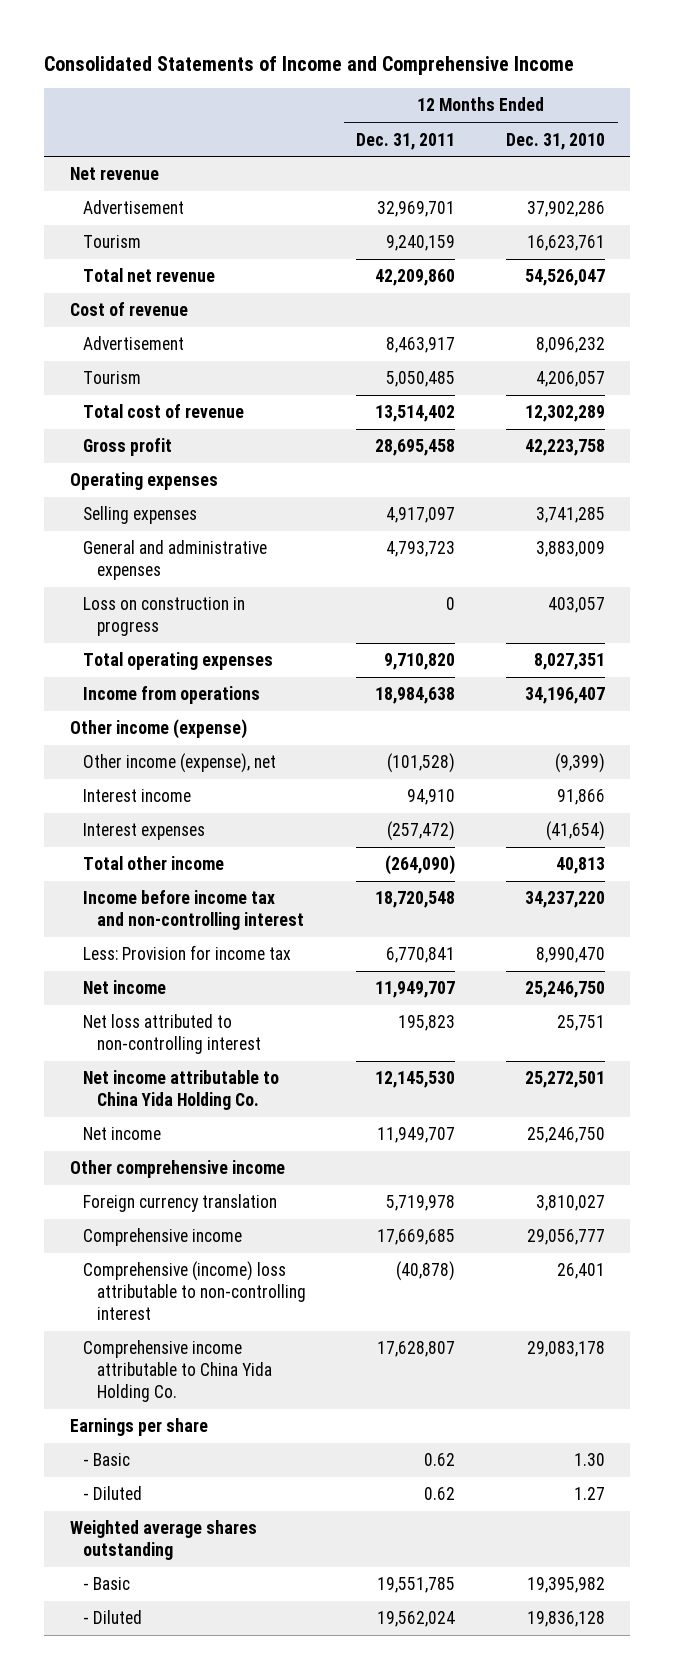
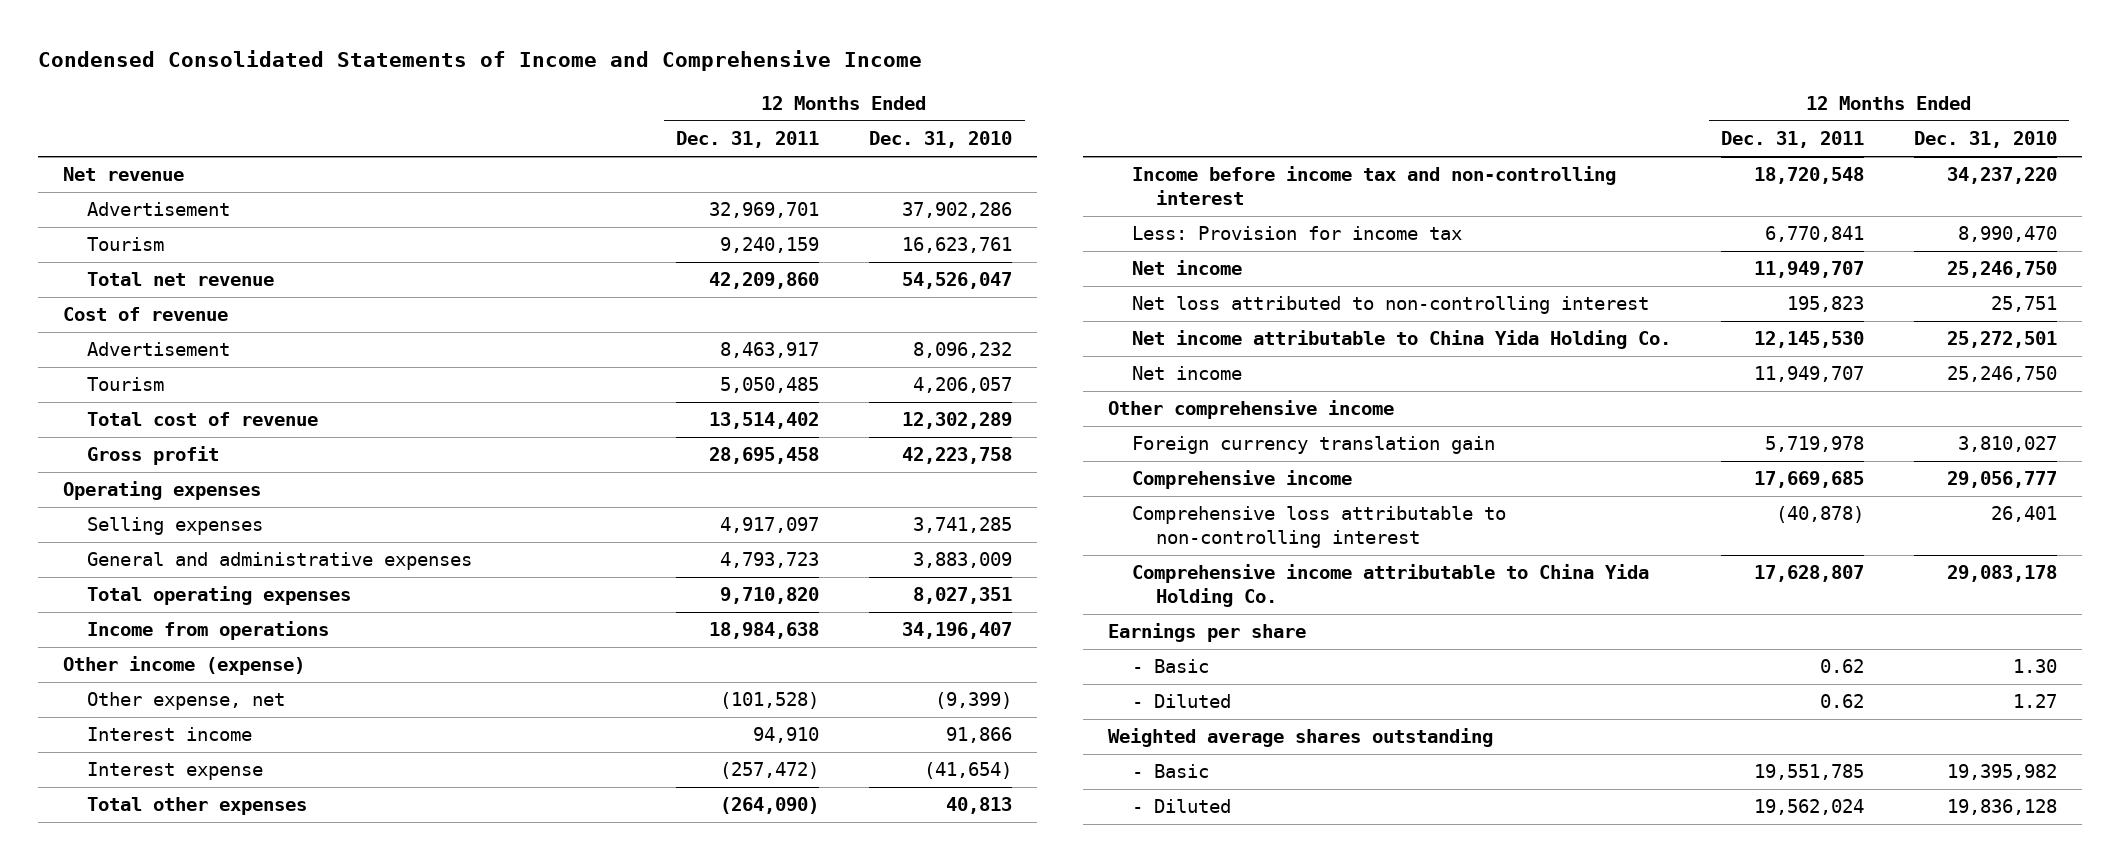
- Consolidated Statements of Income and Comprehensive Income
+ Condensed Consolidated Statements of Income and Comprehensive Income
- Loss on construction in progress | 0 | 403,057
- Other income (expense), net | (101,528) | (9,399)
+ Other expense, net | (101,528) | (9,399)
- Interest expenses | (257,472) | (41,654)
- Total other income | (264,090) | 40,813
+ Interest expense | (257,472) | (41,654)
+ Total other expenses | (264,090) | 40,813
- Foreign currency translation | 5,719,978 | 3,810,027
+ Foreign currency translation gain | 5,719,978 | 3,810,027
- Comprehensive (income) loss attributable to non-controlling interest | (40,878) | 26,401
+ Comprehensive loss attributable to non-controlling interest | (40,878) | 26,401

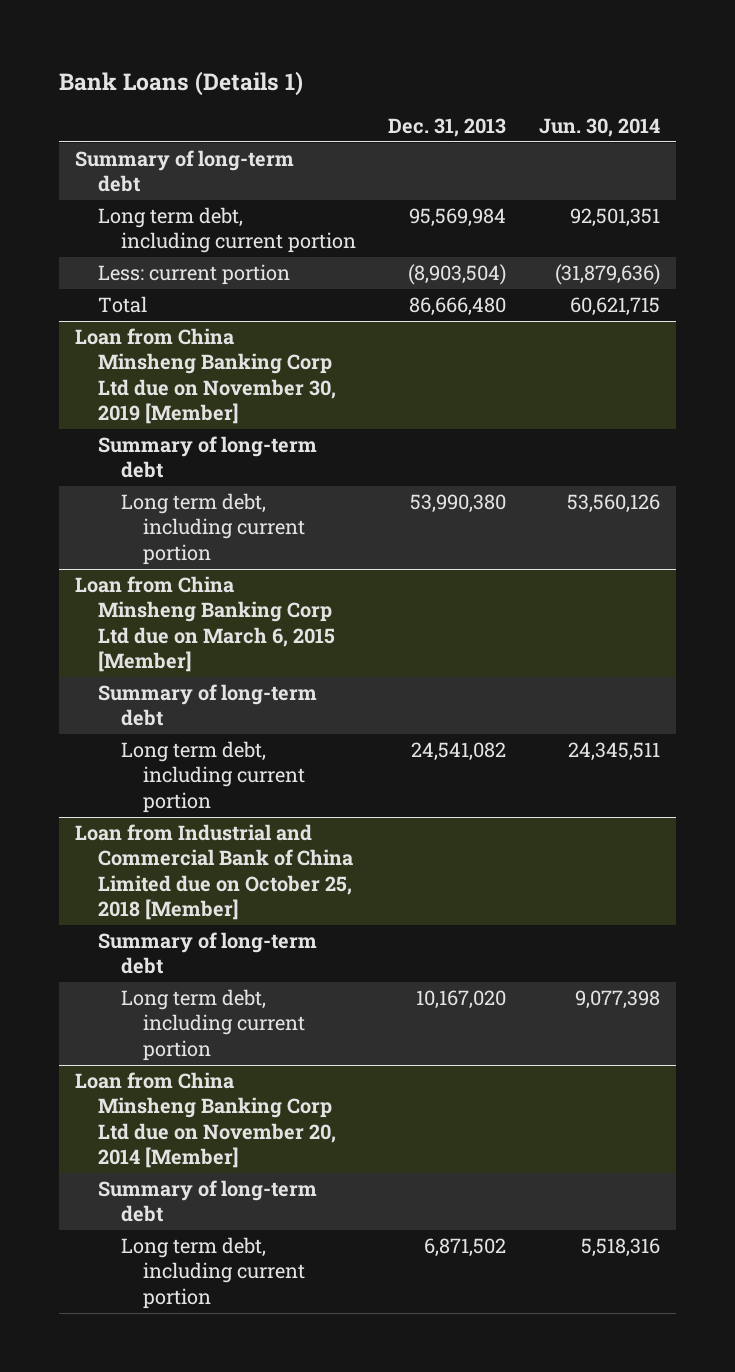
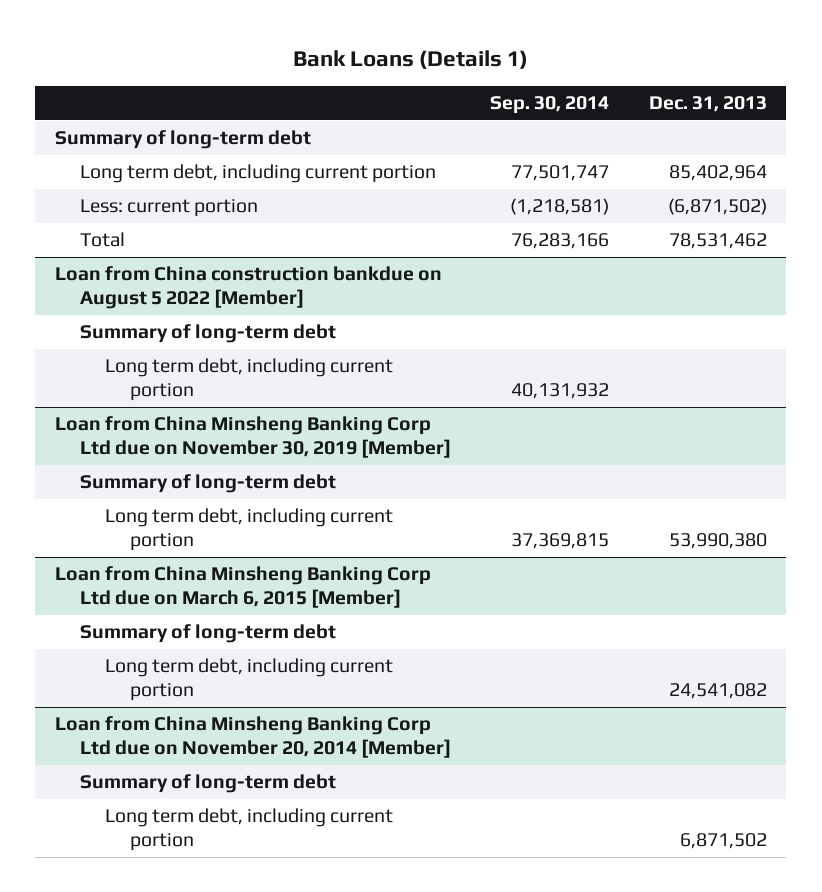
- | Dec. 31, 2013 | Jun. 30, 2014
+ | Sep. 30, 2014 | Dec. 31, 2013
- Long term debt, including current portion | 95,569,984 | 92,501,351
- Less: current portion | (8,903,504) | (31,879,636)
- Total | 86,666,480 | 60,621,715
+ Long term debt, including current portion | 77,501,747 | 85,402,964
+ Less: current portion | (1,218,581) | (6,871,502)
+ Total | 76,283,166 | 78,531,462
+ Loan from China construction bankdue on August 5 2022 [Member]
+ Summary of long-term debt
+ Long term debt, including current portion | 40,131,932 |
- Loan from Industrial and Commercial Bank of China Limited due on October 25, 2018 [Member]
- Summary of long-term debt
- Long term debt, including current portion | 10,167,020 | 9,077,398

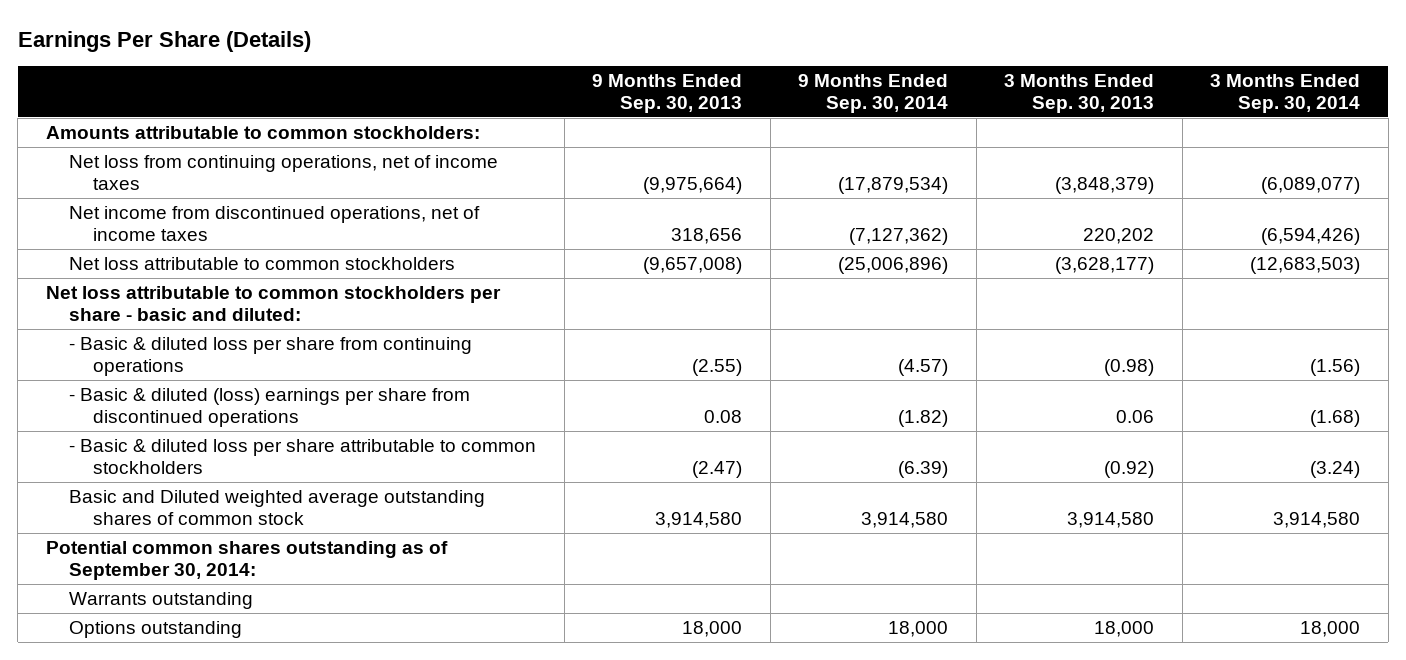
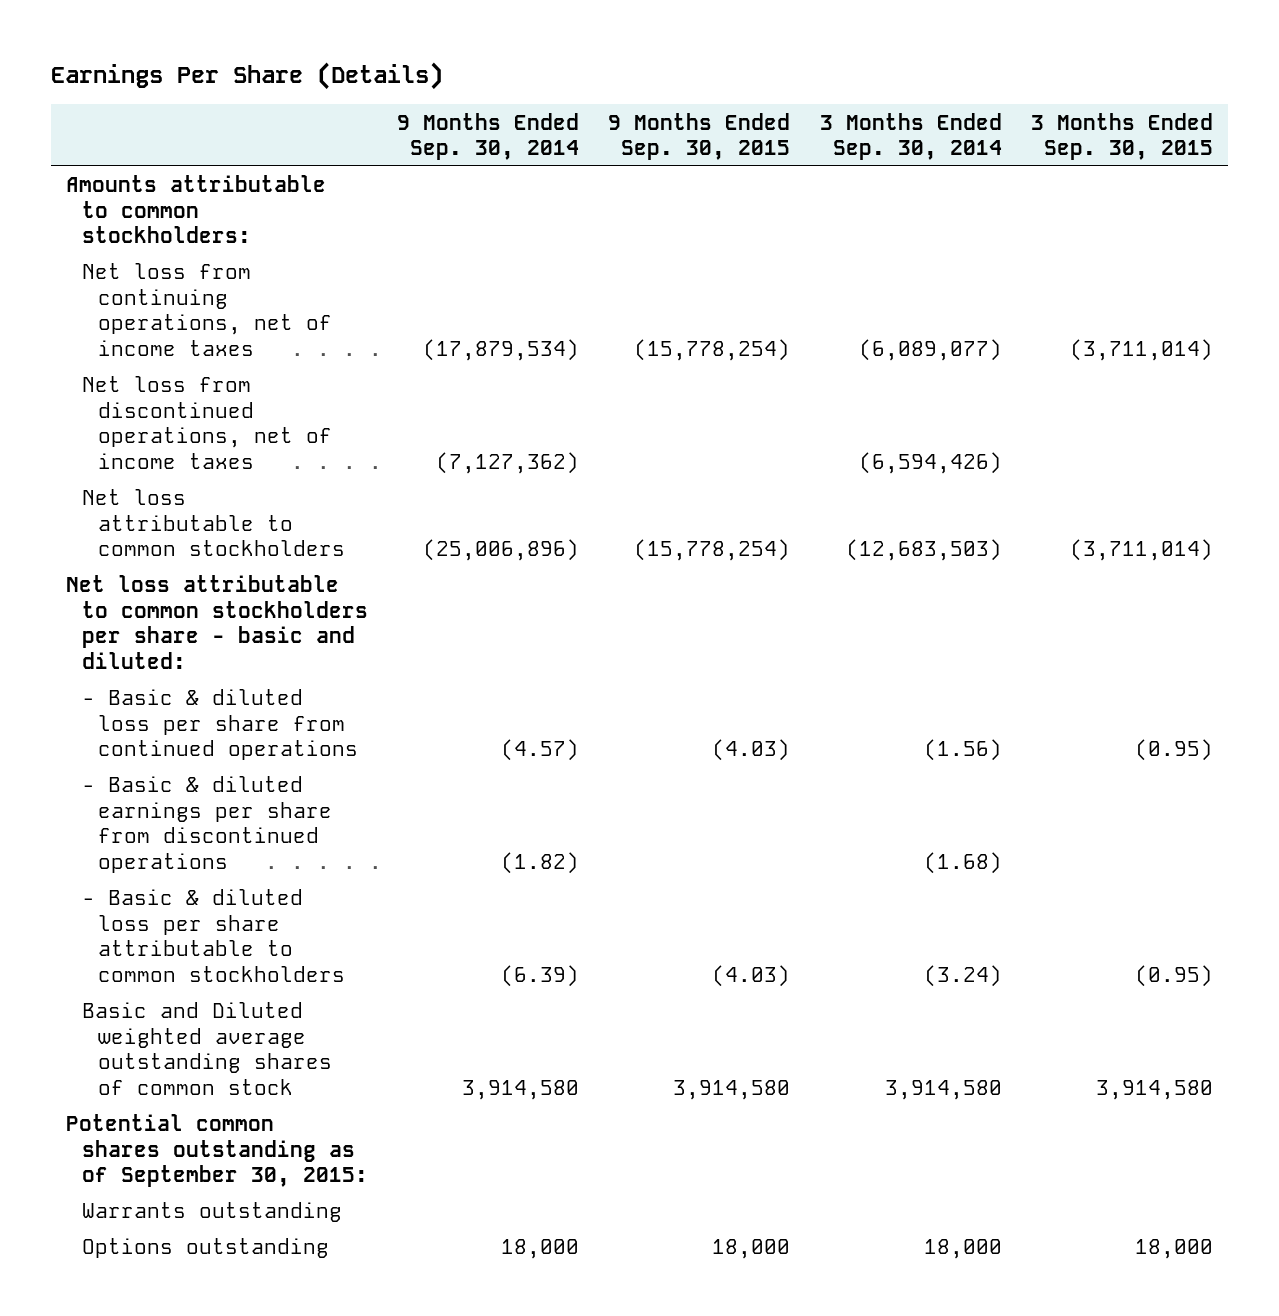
- | 9 Months Ended Sep. 30, 2013 | 9 Months Ended Sep. 30, 2014 | 3 Months Ended Sep. 30, 2013 | 3 Months Ended Sep. 30, 2014
+ | 9 Months Ended Sep. 30, 2014 | 9 Months Ended Sep. 30, 2015 | 3 Months Ended Sep. 30, 2014 | 3 Months Ended Sep. 30, 2015
- Net income from discontinued operations, net of income taxes | 318,656 | (7,127,362) | 220,202 | (6,594,426)
+ Net loss from discontinued operations, net of income taxes | (7,127,362) | | (6,594,426) |
- - Basic & diluted loss per share from continuing operations | (2.55) | (4.57) | (0.98) | (1.56)
- - Basic & diluted (loss) earnings per share from discontinued operations | 0.08 | (1.82) | 0.06 | (1.68)
+ - Basic & diluted loss per share from continued operations | (4.57) | (4.03) | (1.56) | (0.95)
+ - Basic & diluted earnings per share from discontinued operations | (1.82) | | (1.68) |
- Potential common shares outstanding as of September 30, 2014:
+ Potential common shares outstanding as of September 30, 2015:

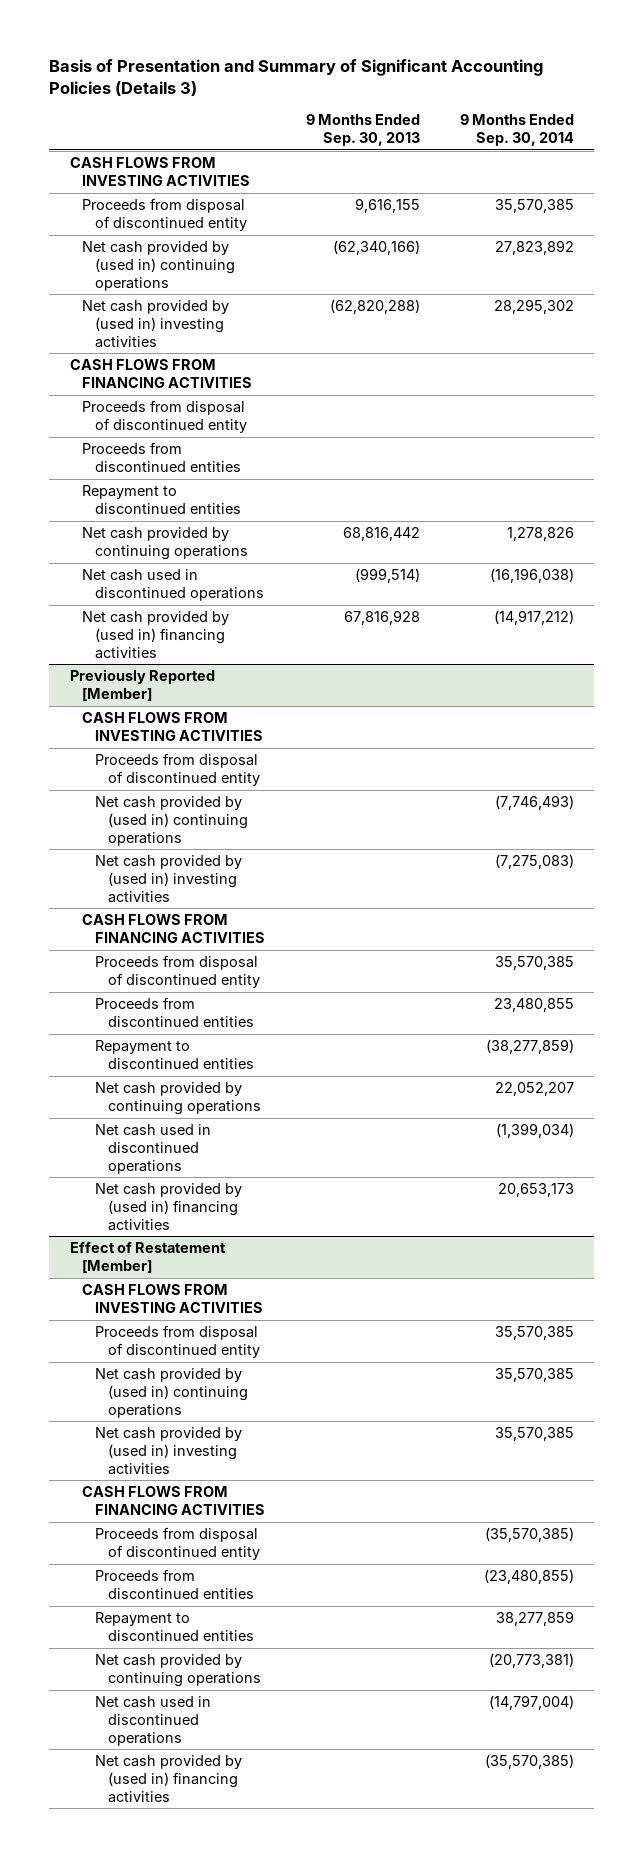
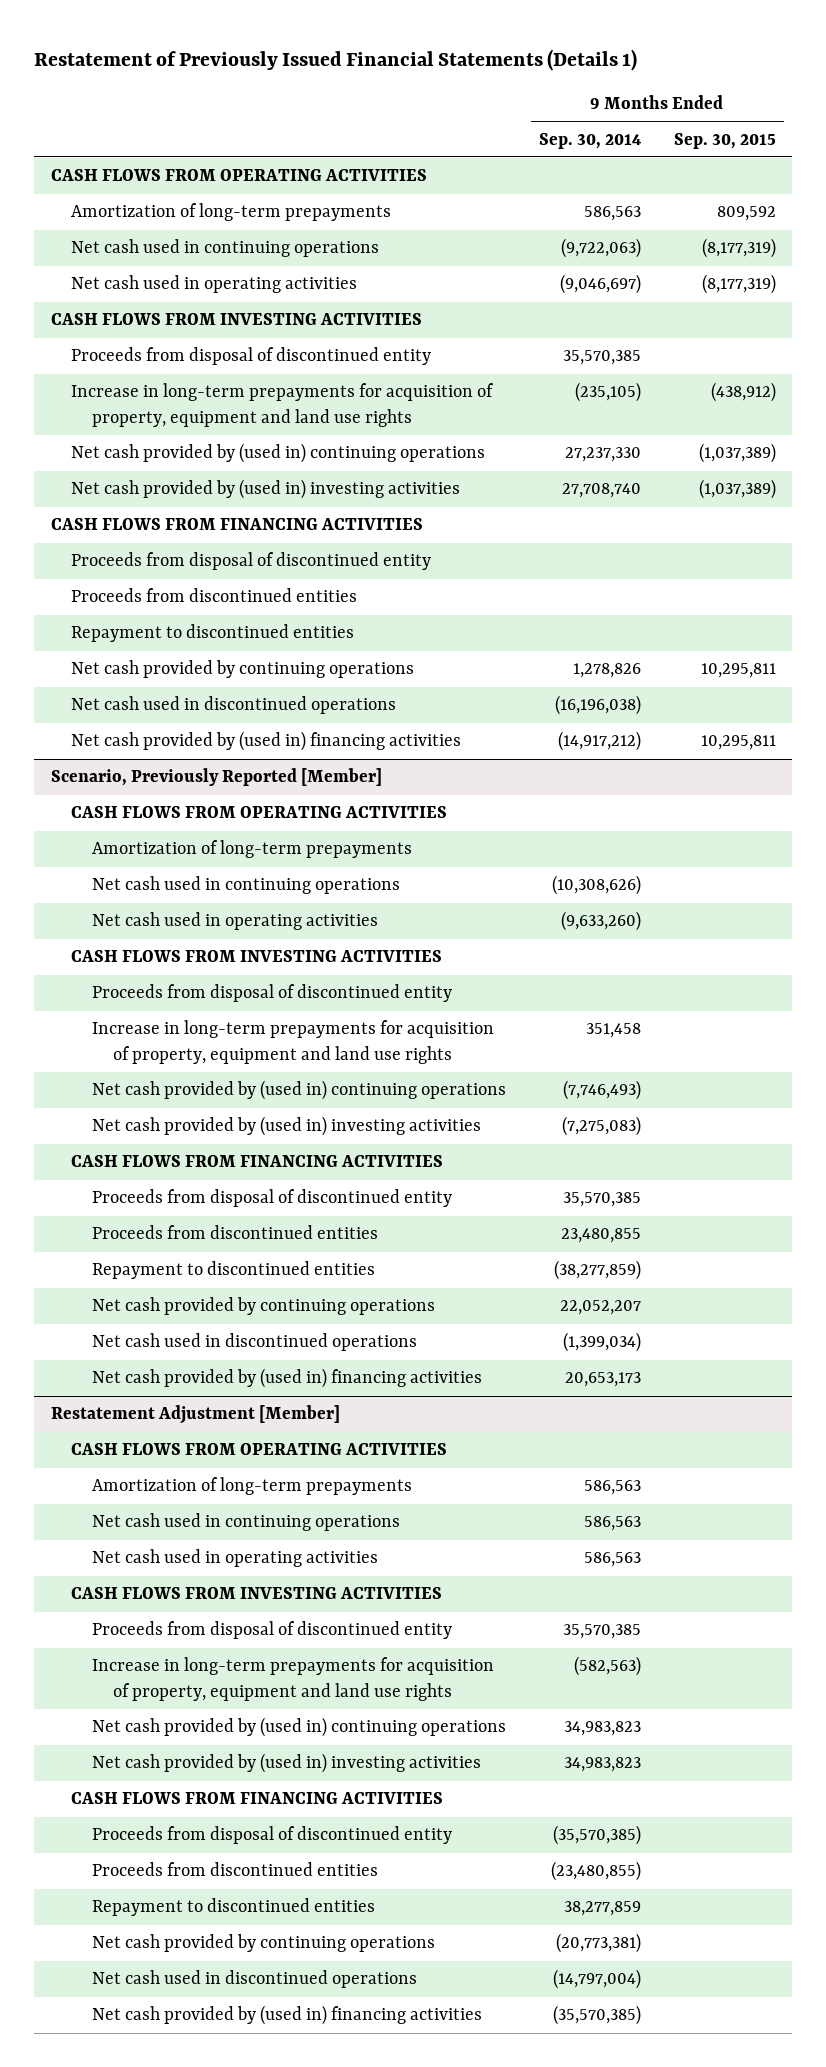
- Basis of Presentation and Summary of Significant Accounting Policies (Details 3)
+ Restatement of Previously Issued Financial Statements (Details 1)
- | 9 Months Ended Sep. 30, 2013 | 9 Months Ended Sep. 30, 2014
+ | 9 Months Ended Sep. 30, 2014 | 9 Months Ended Sep. 30, 2015
+ CASH FLOWS FROM OPERATING ACTIVITIES
+ Amortization of long-term prepayments | 586,563 | 809,592
+ Net cash used in continuing operations | (9,722,063) | (8,177,319)
+ Net cash used in operating activities | (9,046,697) | (8,177,319)
- Net cash provided by (used in) continuing operations | (62,340,166) | 27,823,892
- Net cash provided by (used in) investing activities | (62,820,288) | 28,295,302
+ Increase in long-term prepayments for acquisition of property, equipment and land use rights | (235,105) | (438,912)
+ Net cash provided by (used in) continuing operations | 27,237,330 | (1,037,389)
+ Net cash provided by (used in) investing activities | 27,708,740 | (1,037,389)
- Previously Reported [Member]
+ Scenario, Previously Reported [Member]
+ CASH FLOWS FROM OPERATING ACTIVITIES
+ Amortization of long-term prepayments
+ Net cash used in continuing operations | (10,308,626) |
+ Net cash used in operating activities | (9,633,260) |
+ Increase in long-term prepayments for acquisition of property, equipment and land use rights | 351,458 |
- Effect of Restatement [Member]
+ Restatement Adjustment [Member]
+ CASH FLOWS FROM OPERATING ACTIVITIES
+ Amortization of long-term prepayments | 586,563 |
+ Net cash used in continuing operations | 586,563 |
+ Net cash used in operating activities | 586,563 |
- Net cash provided by (used in) continuing operations | | 35,570,385
- Net cash provided by (used in) investing activities | | 35,570,385
+ Increase in long-term prepayments for acquisition of property, equipment and land use rights | (582,563) |
+ Net cash provided by (used in) continuing operations | 34,983,823 |
+ Net cash provided by (used in) investing activities | 34,983,823 |

